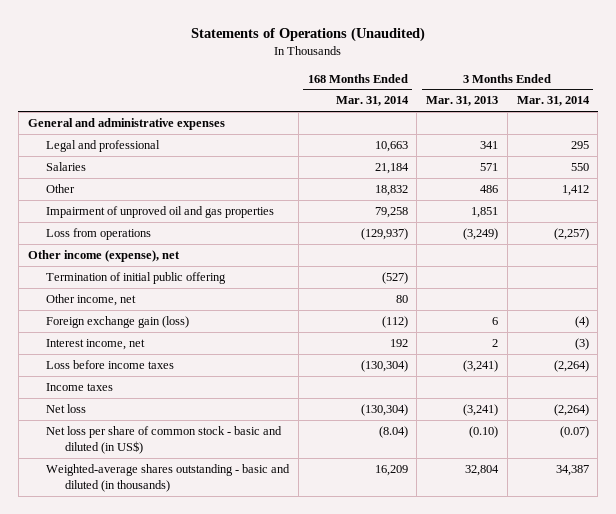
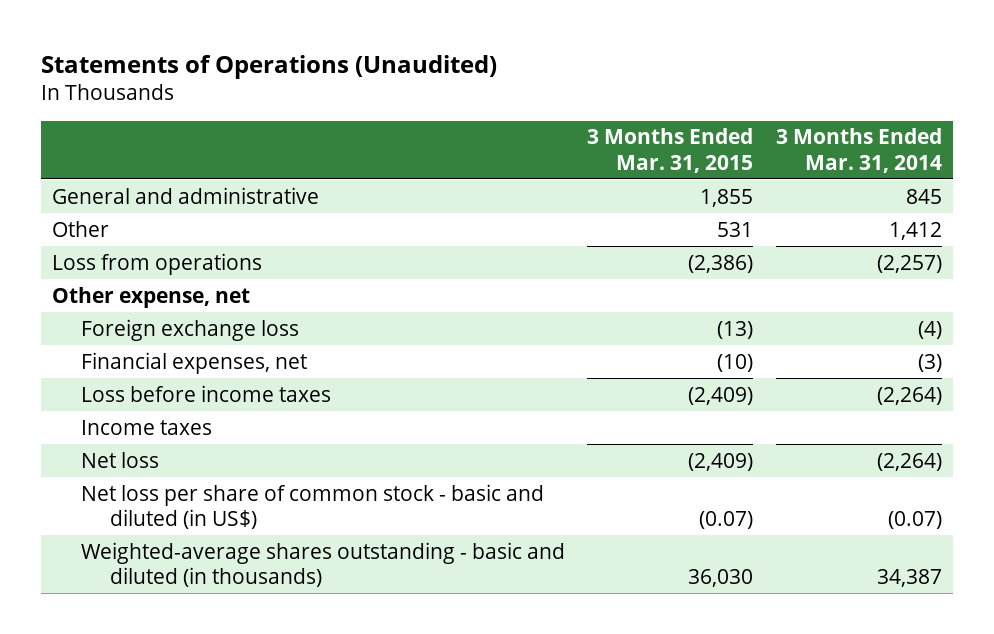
- | 168 Months Ended Mar. 31, 2014 | 3 Months Ended Mar. 31, 2013 | 3 Months Ended Mar. 31, 2014
+ | 3 Months Ended Mar. 31, 2015 | 3 Months Ended Mar. 31, 2014
- General and administrative expenses
- Legal and professional | 10,663 | 341 | 295
- Salaries | 21,184 | 571 | 550
+ General and administrative | 1,855 | 845
- Impairment of unproved oil and gas properties | 79,258 | 1,851 |
- Other income (expense), net
- Termination of initial public offering | (527) | |
- Other income, net | 80 | |
- Foreign exchange gain (loss) | (112) | 6 | (4)
- Interest income, net | 192 | 2 | (3)
+ Other expense, net
+ Foreign exchange loss | (13) | (4)
+ Financial expenses, net | (10) | (3)

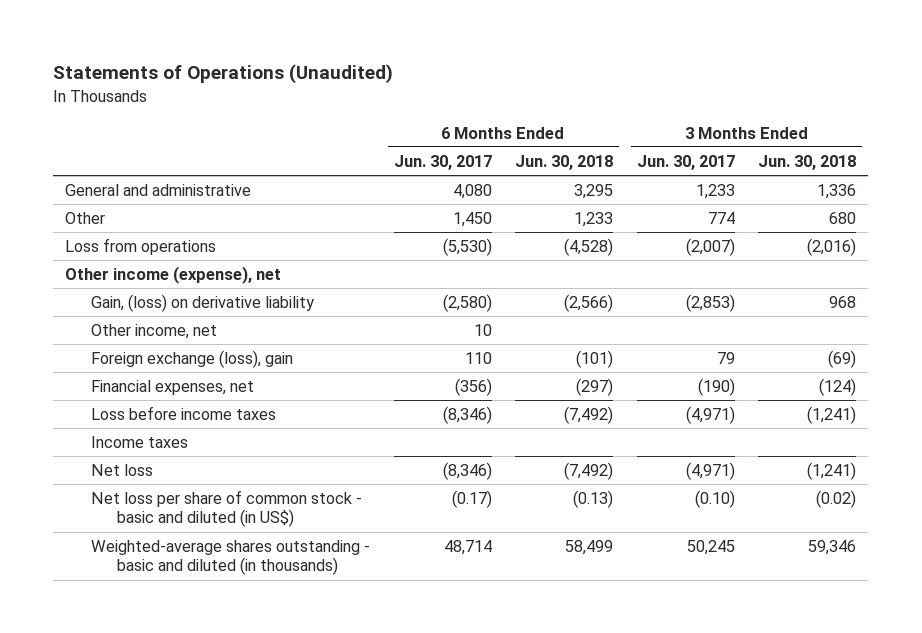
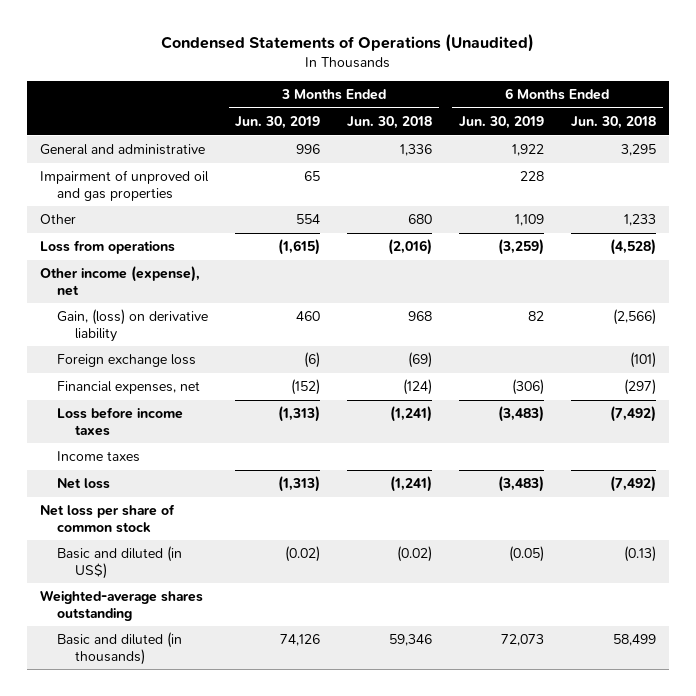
- Statements of Operations (Unaudited)
+ Condensed Statements of Operations (Unaudited)
- | 6 Months Ended Jun. 30, 2017 | 6 Months Ended Jun. 30, 2018 | 3 Months Ended Jun. 30, 2017 | 3 Months Ended Jun. 30, 2018
+ | 3 Months Ended Jun. 30, 2019 | 3 Months Ended Jun. 30, 2018 | 6 Months Ended Jun. 30, 2019 | 6 Months Ended Jun. 30, 2018
+ Impairment of unproved oil and gas properties | 65 | | 228 |
- Other income, net | 10 | | |
- Foreign exchange (loss), gain | 110 | (101) | 79 | (69)
+ Foreign exchange loss | (6) | (69) | | (101)
- Net loss per share of common stock - basic and diluted (in US$) | (0.17) | (0.13) | (0.10) | (0.02)
- Weighted-average shares outstanding - basic and diluted (in thousands) | 48,714 | 58,499 | 50,245 | 59,346
+ Net loss per share of common stock
+ Basic and diluted (in US$) | (0.02) | (0.02) | (0.05) | (0.13)
+ Weighted-average shares outstanding
+ Basic and diluted (in thousands) | 74,126 | 59,346 | 72,073 | 58,499

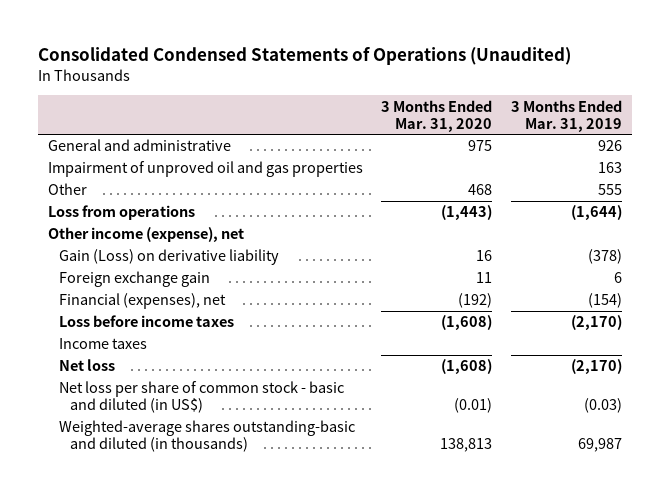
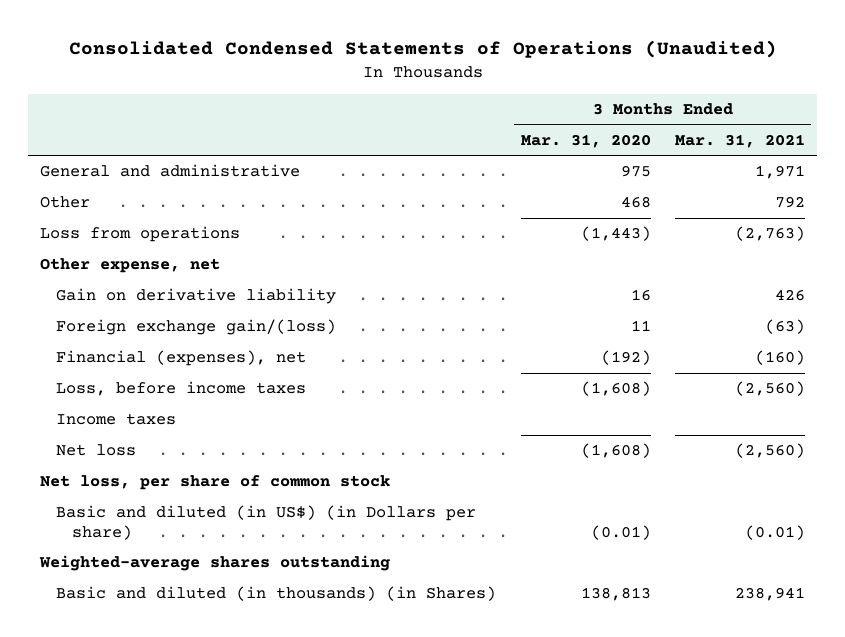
- | 3 Months Ended Mar. 31, 2020 | 3 Months Ended Mar. 31, 2019
+ | 3 Months Ended Mar. 31, 2020 | 3 Months Ended Mar. 31, 2021
- Impairment of unproved oil and gas properties | | 163
- Other income (expense), net
- Gain (Loss) on derivative liability | 16 | (378)
- Foreign exchange gain | 11 | 6
+ Other expense, net
+ Gain on derivative liability | 16 | 426
+ Foreign exchange gain/(loss) | 11 | (63)
- Loss before income taxes | (1,608) | (2,170)
+ Loss, before income taxes | (1,608) | (2,560)
- Net loss per share of common stock - basic and diluted (in US$) | (0.01) | (0.03)
- Weighted-average shares outstanding-basic and diluted (in thousands) | 138,813 | 69,987
+ Net loss, per share of common stock
+ Basic and diluted (in US$) (in Dollars per share) | (0.01) | (0.01)
+ Weighted-average shares outstanding
+ Basic and diluted (in thousands) (in Shares) | 138,813 | 238,941

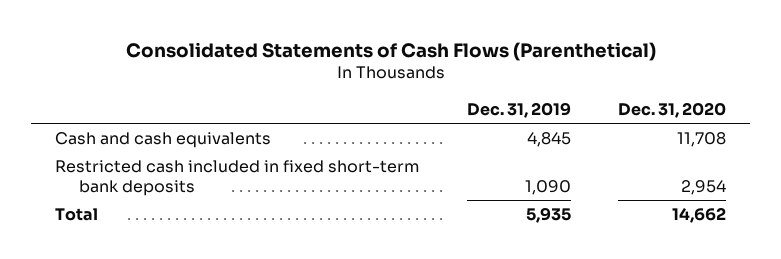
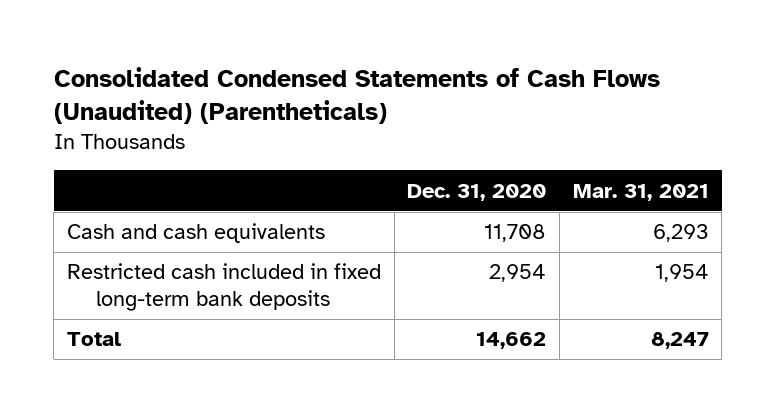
- Consolidated Statements of Cash Flows (Parenthetical)
+ Consolidated Condensed Statements of Cash Flows (Unaudited) (Parentheticals)
- | Dec. 31, 2019 | Dec. 31, 2020
+ | Dec. 31, 2020 | Mar. 31, 2021
- Restricted cash included in fixed short-term bank deposits | 1,090 | 2,954
+ Restricted cash included in fixed long-term bank deposits | 2,954 | 1,954

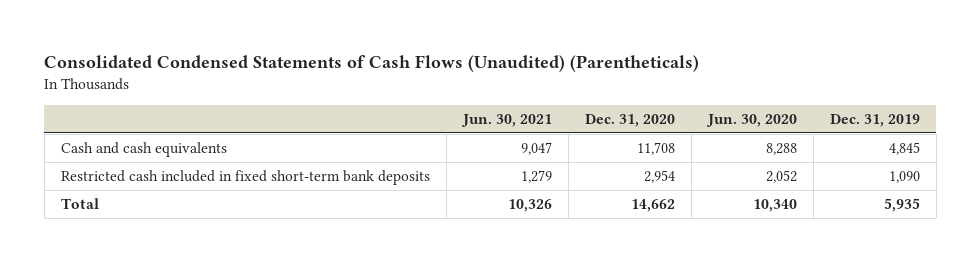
- | Dec. 31, 2020 | Mar. 31, 2021
+ | Jun. 30, 2021 | Dec. 31, 2020 | Jun. 30, 2020 | Dec. 31, 2019
- Restricted cash included in fixed long-term bank deposits | 2,954 | 1,954
+ Restricted cash included in fixed short-term bank deposits | 1,279 | 2,954 | 2,052 | 1,090

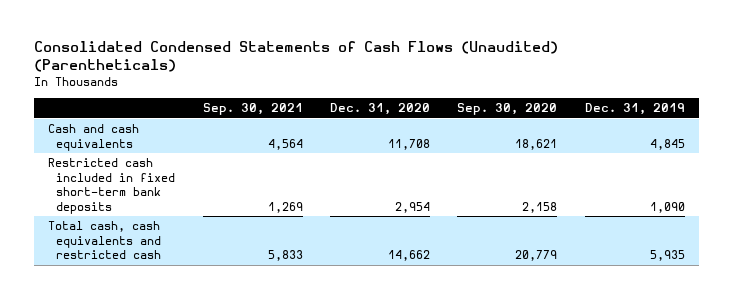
- | Jun. 30, 2021 | Dec. 31, 2020 | Jun. 30, 2020 | Dec. 31, 2019
+ | Sep. 30, 2021 | Dec. 31, 2020 | Sep. 30, 2020 | Dec. 31, 2019
- Total | 10,326 | 14,662 | 10,340 | 5,935
+ Total cash, cash equivalents and restricted cash | 5,833 | 14,662 | 20,779 | 5,935

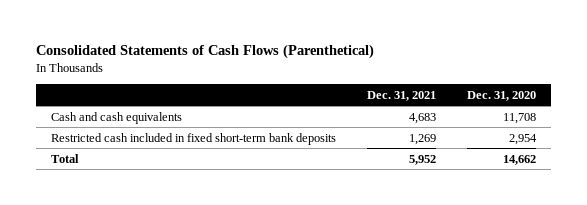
- Consolidated Condensed Statements of Cash Flows (Unaudited) (Parentheticals)
+ Consolidated Statements of Cash Flows (Parenthetical)
- | Sep. 30, 2021 | Dec. 31, 2020 | Sep. 30, 2020 | Dec. 31, 2019
+ | Dec. 31, 2021 | Dec. 31, 2020
- Total cash, cash equivalents and restricted cash | 5,833 | 14,662 | 20,779 | 5,935
+ Total | 5,952 | 14,662

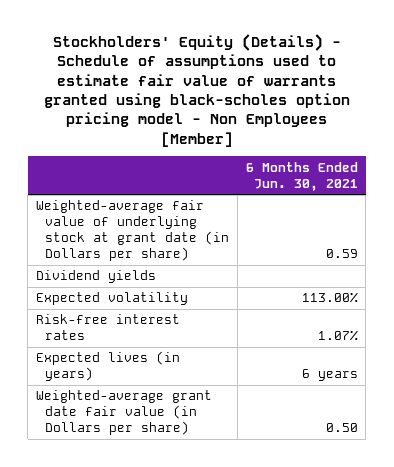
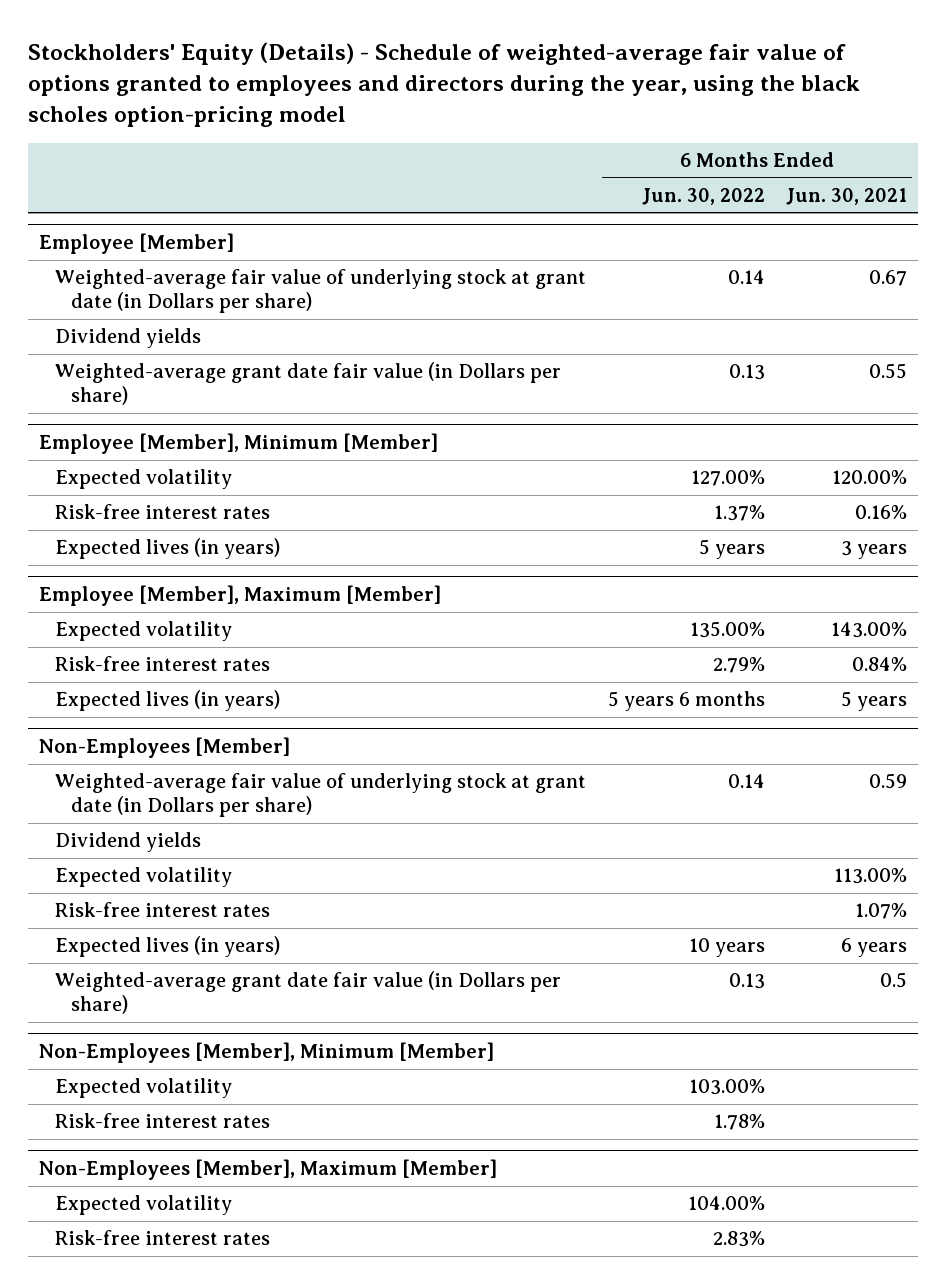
- Stockholders' Equity (Details) - Schedule of assumptions used to estimate fair value of warrants granted using black-scholes option pricing model - Non Employees [Member]
+ Stockholders' Equity (Details) - Schedule of weighted-average fair value of options granted to employees and directors during the year, using the black scholes option-pricing model
- | 6 Months Ended Jun. 30, 2021
+ | 6 Months Ended Jun. 30, 2022 | 6 Months Ended Jun. 30, 2021
+ Employee [Member]
+ Weighted-average fair value of underlying stock at grant date (in Dollars per share) | 0.14 | 0.67
+ Dividend yields
+ Weighted-average grant date fair value (in Dollars per share) | 0.13 | 0.55
+ Employee [Member], Minimum [Member]
+ Expected volatility | 127.00% | 120.00%
+ Risk-free interest rates | 1.37% | 0.16%
+ Expected lives (in years) | 5 years | 3 years
+ Employee [Member], Maximum [Member]
+ Expected volatility | 135.00% | 143.00%
+ Risk-free interest rates | 2.79% | 0.84%
+ Expected lives (in years) | 5 years 6 months | 5 years
+ Non-Employees [Member]
- Weighted-average grant date fair value (in Dollars per share) | 0.50
+ Weighted-average grant date fair value (in Dollars per share) | 0.13 | 0.5
+ Non-Employees [Member], Minimum [Member]
+ Expected volatility | 103.00% |
+ Risk-free interest rates | 1.78% |
+ Non-Employees [Member], Maximum [Member]
+ Expected volatility | 104.00% |
+ Risk-free interest rates | 2.83% |

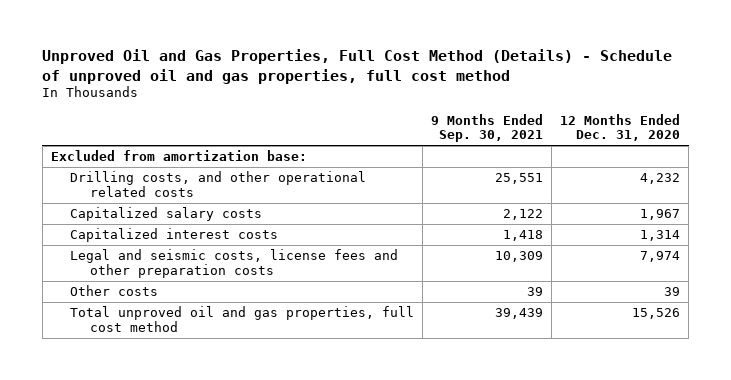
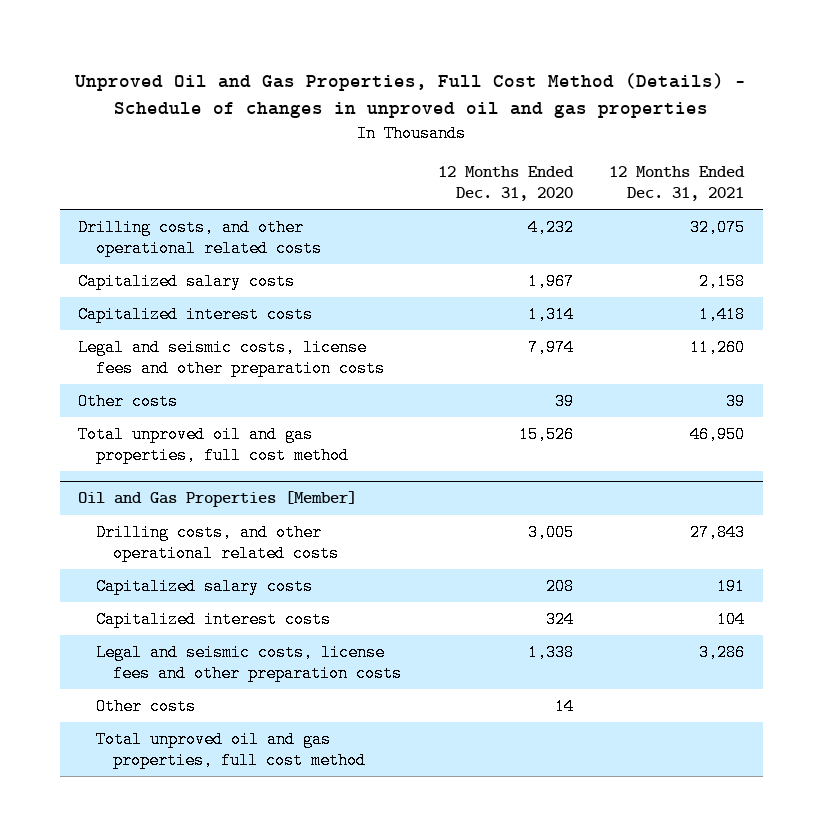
- Unproved Oil and Gas Properties, Full Cost Method (Details) - Schedule of unproved oil and gas properties, full cost method
+ Unproved Oil and Gas Properties, Full Cost Method (Details) - Schedule of changes in unproved oil and gas properties
- | 9 Months Ended Sep. 30, 2021 | 12 Months Ended Dec. 31, 2020
+ | 12 Months Ended Dec. 31, 2020 | 12 Months Ended Dec. 31, 2021
- Excluded from amortization base:
+ Oil and Gas Properties [Member]
+ Drilling costs, and other operational related costs | 3,005 | 27,843
+ Capitalized salary costs | 208 | 191
+ Capitalized interest costs | 324 | 104
+ Legal and seismic costs, license fees and other preparation costs | 1,338 | 3,286
+ Other costs | 14 |
+ Total unproved oil and gas properties, full cost method

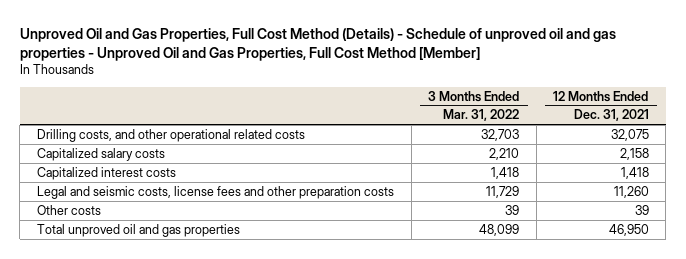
- Unproved Oil and Gas Properties, Full Cost Method (Details) - Schedule of changes in unproved oil and gas properties
+ Unproved Oil and Gas Properties, Full Cost Method (Details) - Schedule of unproved oil and gas properties - Unproved Oil and Gas Properties, Full Cost Method [Member]
- | 12 Months Ended Dec. 31, 2020 | 12 Months Ended Dec. 31, 2021
+ | 3 Months Ended Mar. 31, 2022 | 12 Months Ended Dec. 31, 2021
- Total unproved oil and gas properties, full cost method | 15,526 | 46,950
- Oil and Gas Properties [Member]
- Drilling costs, and other operational related costs | 3,005 | 27,843
- Capitalized salary costs | 208 | 191
- Capitalized interest costs | 324 | 104
- Legal and seismic costs, license fees and other preparation costs | 1,338 | 3,286
- Other costs | 14 |
- Total unproved oil and gas properties, full cost method
+ Total unproved oil and gas properties | 48,099 | 46,950

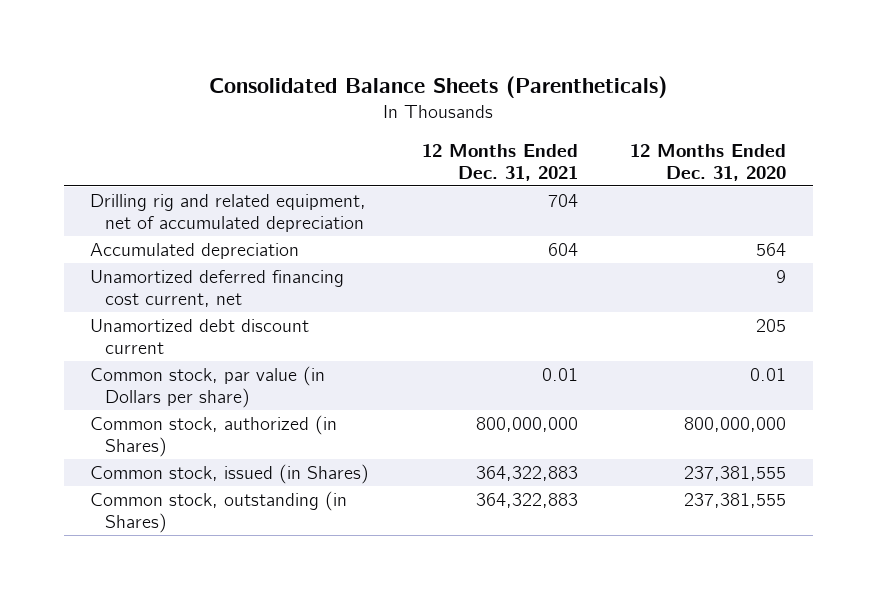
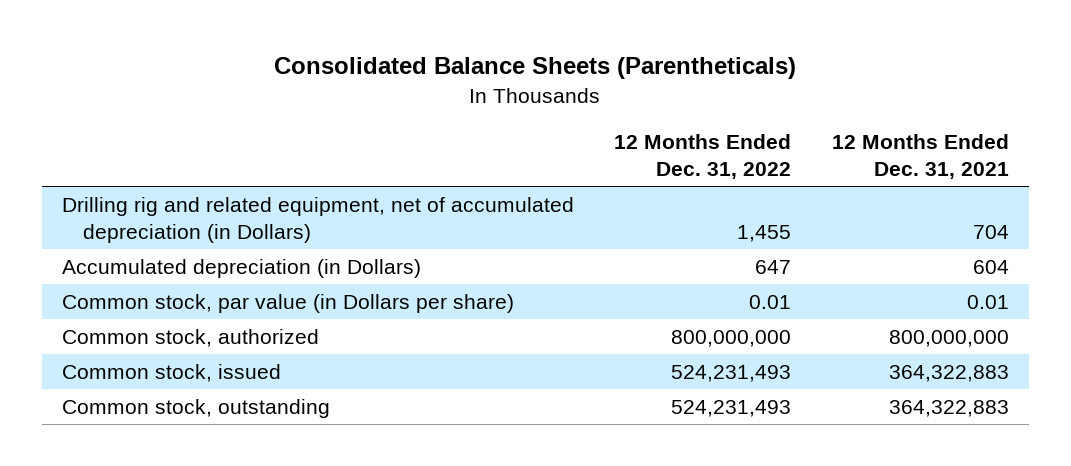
- | 12 Months Ended Dec. 31, 2021 | 12 Months Ended Dec. 31, 2020
+ | 12 Months Ended Dec. 31, 2022 | 12 Months Ended Dec. 31, 2021
- Drilling rig and related equipment, net of accumulated depreciation | 704 |
- Accumulated depreciation | 604 | 564
- Unamortized deferred financing cost current, net | | 9
- Unamortized debt discount current | | 205
+ Drilling rig and related equipment, net of accumulated depreciation (in Dollars) | 1,455 | 704
+ Accumulated depreciation (in Dollars) | 647 | 604
- Common stock, authorized (in Shares) | 800,000,000 | 800,000,000
- Common stock, issued (in Shares) | 364,322,883 | 237,381,555
- Common stock, outstanding (in Shares) | 364,322,883 | 237,381,555
+ Common stock, authorized | 800,000,000 | 800,000,000
+ Common stock, issued | 524,231,493 | 364,322,883
+ Common stock, outstanding | 524,231,493 | 364,322,883

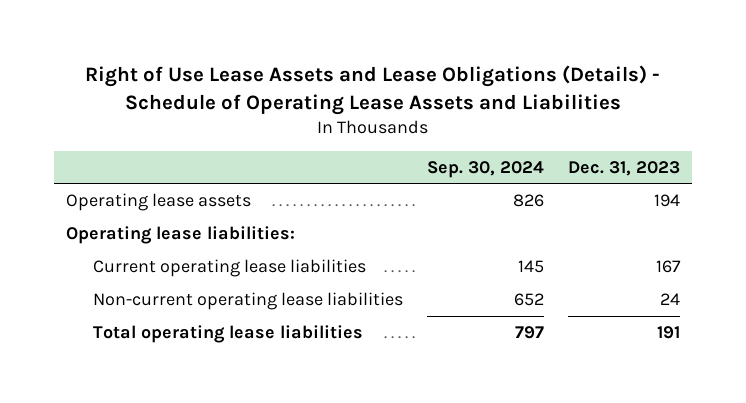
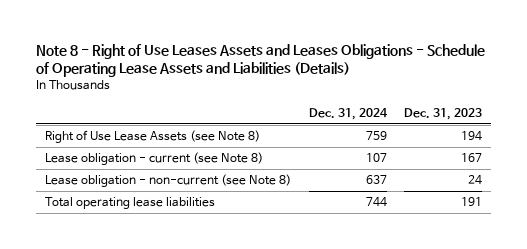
- Right of Use Lease Assets and Lease Obligations (Details) - Schedule of Operating Lease Assets and Liabilities
+ Note 8 - Right of Use Leases Assets and Leases Obligations - Schedule of Operating Lease Assets and Liabilities (Details)
- | Sep. 30, 2024 | Dec. 31, 2023
+ | Dec. 31, 2024 | Dec. 31, 2023
- Operating lease assets | 826 | 194
- Operating lease liabilities:
- Current operating lease liabilities | 145 | 167
- Non-current operating lease liabilities | 652 | 24
+ Right of Use Lease Assets (see Note 8) | 759 | 194
+ Lease obligation - current (see Note 8) | 107 | 167
+ Lease obligation - non-current (see Note 8) | 637 | 24

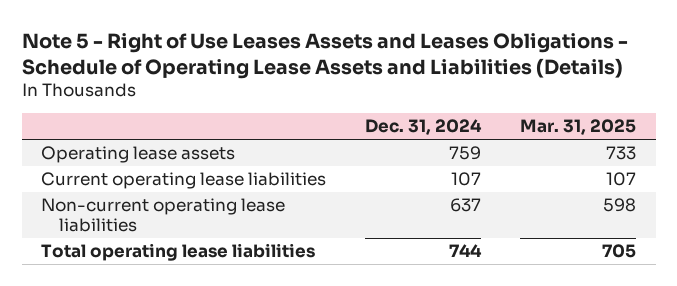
- Note 8 - Right of Use Leases Assets and Leases Obligations - Schedule of Operating Lease Assets and Liabilities (Details)
+ Note 5 - Right of Use Leases Assets and Leases Obligations - Schedule of Operating Lease Assets and Liabilities (Details)
- | Dec. 31, 2024 | Dec. 31, 2023
+ | Dec. 31, 2024 | Mar. 31, 2025
- Right of Use Lease Assets (see Note 8) | 759 | 194
- Lease obligation - current (see Note 8) | 107 | 167
- Lease obligation - non-current (see Note 8) | 637 | 24
+ Operating lease assets | 759 | 733
+ Current operating lease liabilities | 107 | 107
+ Non-current operating lease liabilities | 637 | 598

